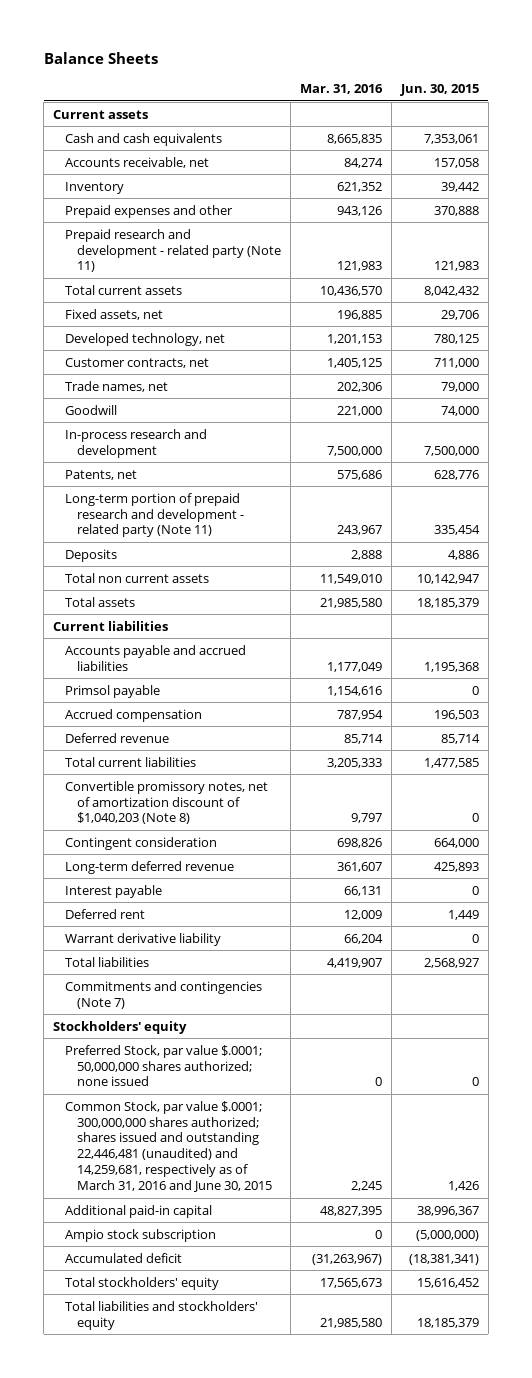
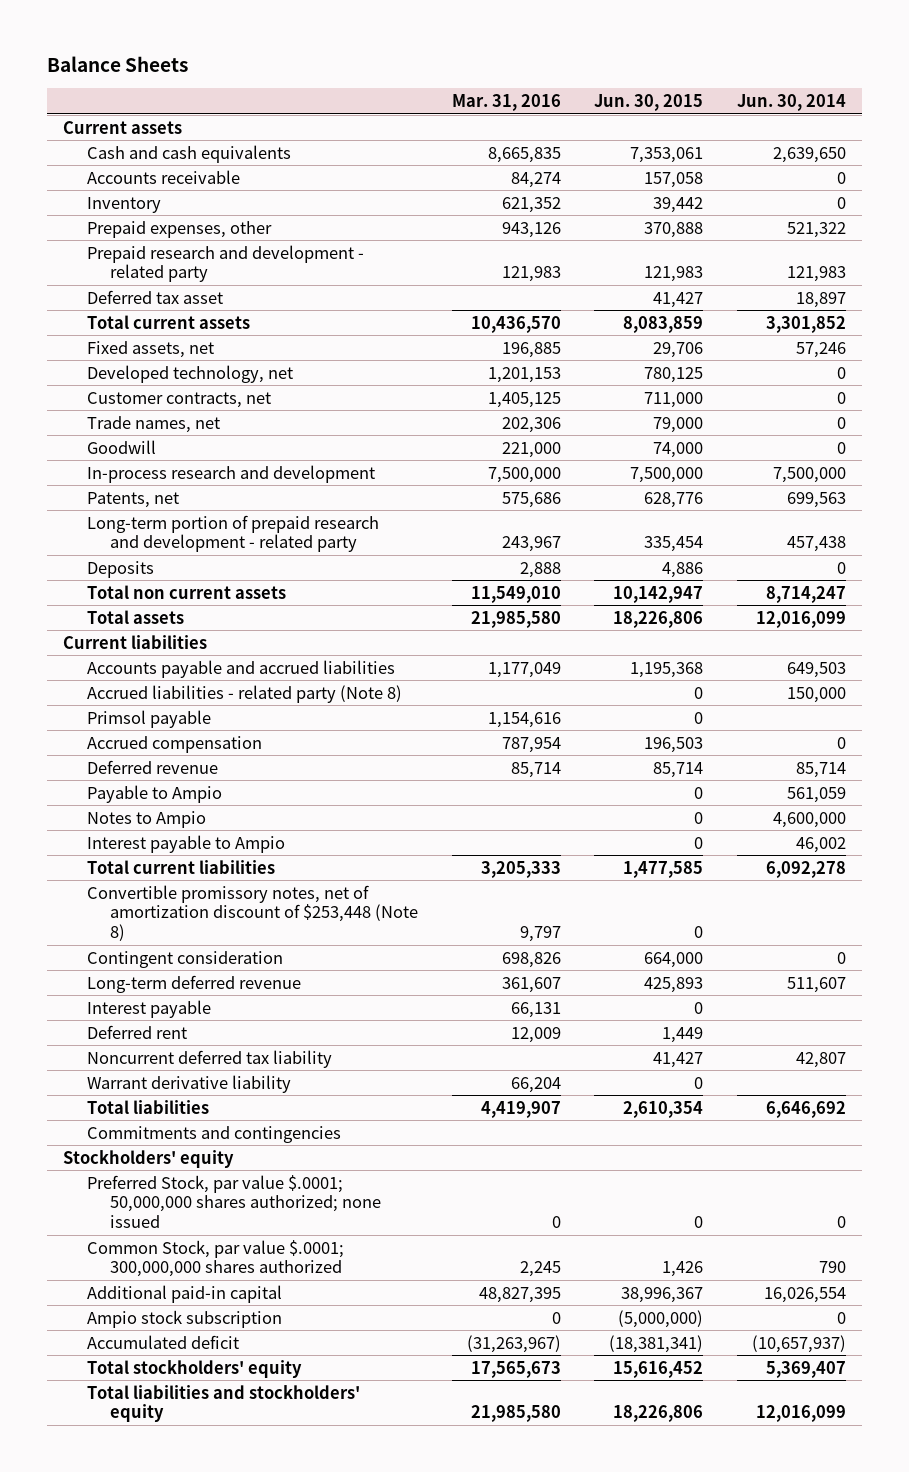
- | Mar. 31, 2016 | Jun. 30, 2015
+ | Mar. 31, 2016 | Jun. 30, 2015 | Jun. 30, 2014
- Accounts receivable, net | 84,274 | 157,058
+ Accounts receivable | 84,274 | 157,058 | 0
- Prepaid expenses and other | 943,126 | 370,888
- Prepaid research and development - related party (Note 11) | 121,983 | 121,983
- Total current assets | 10,436,570 | 8,042,432
+ Prepaid expenses, other | 943,126 | 370,888 | 521,322
+ Prepaid research and development - related party | 121,983 | 121,983 | 121,983
+ Deferred tax asset | | 41,427 | 18,897
+ Total current assets | 10,436,570 | 8,083,859 | 3,301,852
- Long-term portion of prepaid research and development - related party (Note 11) | 243,967 | 335,454
+ Long-term portion of prepaid research and development - related party | 243,967 | 335,454 | 457,438
- Total assets | 21,985,580 | 18,185,379
+ Total assets | 21,985,580 | 18,226,806 | 12,016,099
+ Accrued liabilities - related party (Note 8) | | 0 | 150,000
+ Payable to Ampio | | 0 | 561,059
+ Notes to Ampio | | 0 | 4,600,000
+ Interest payable to Ampio | | 0 | 46,002
- Convertible promissory notes, net of amortization discount of $1,040,203 (Note 8) | 9,797 | 0
+ Convertible promissory notes, net of amortization discount of $253,448 (Note 8) | 9,797 | 0 |
+ Noncurrent deferred tax liability | | 41,427 | 42,807
- Total liabilities | 4,419,907 | 2,568,927
- Commitments and contingencies (Note 7)
+ Total liabilities | 4,419,907 | 2,610,354 | 6,646,692
+ Commitments and contingencies
- Common Stock, par value $.0001; 300,000,000 shares authorized; shares issued and outstanding 22,446,481 (unaudited) and 14,259,681, respectively as of March 31, 2016 and June 30, 2015 | 2,245 | 1,426
+ Common Stock, par value $.0001; 300,000,000 shares authorized | 2,245 | 1,426 | 790
- Total liabilities and stockholders' equity | 21,985,580 | 18,185,379
+ Total liabilities and stockholders' equity | 21,985,580 | 18,226,806 | 12,016,099

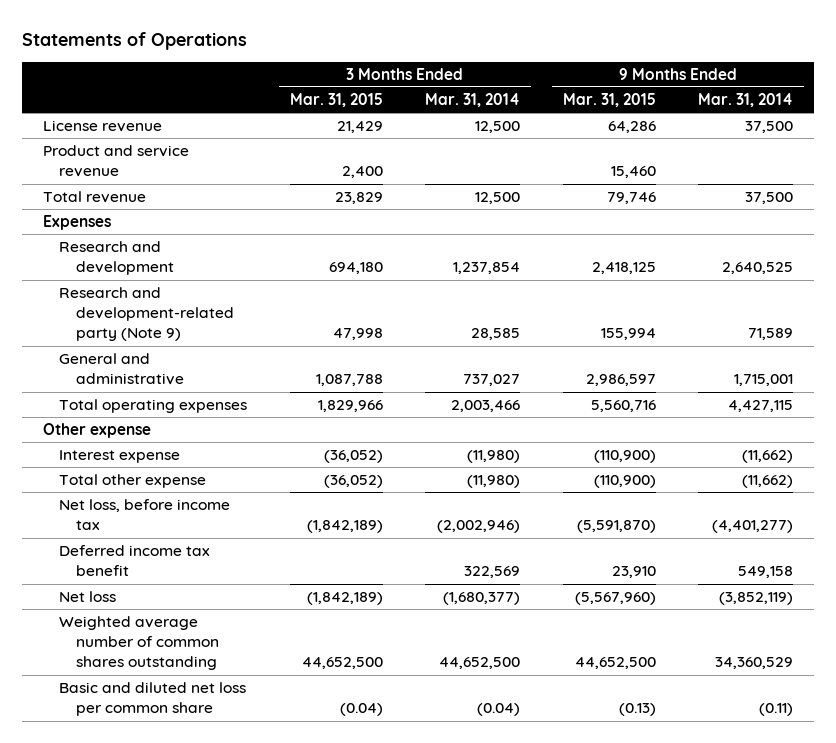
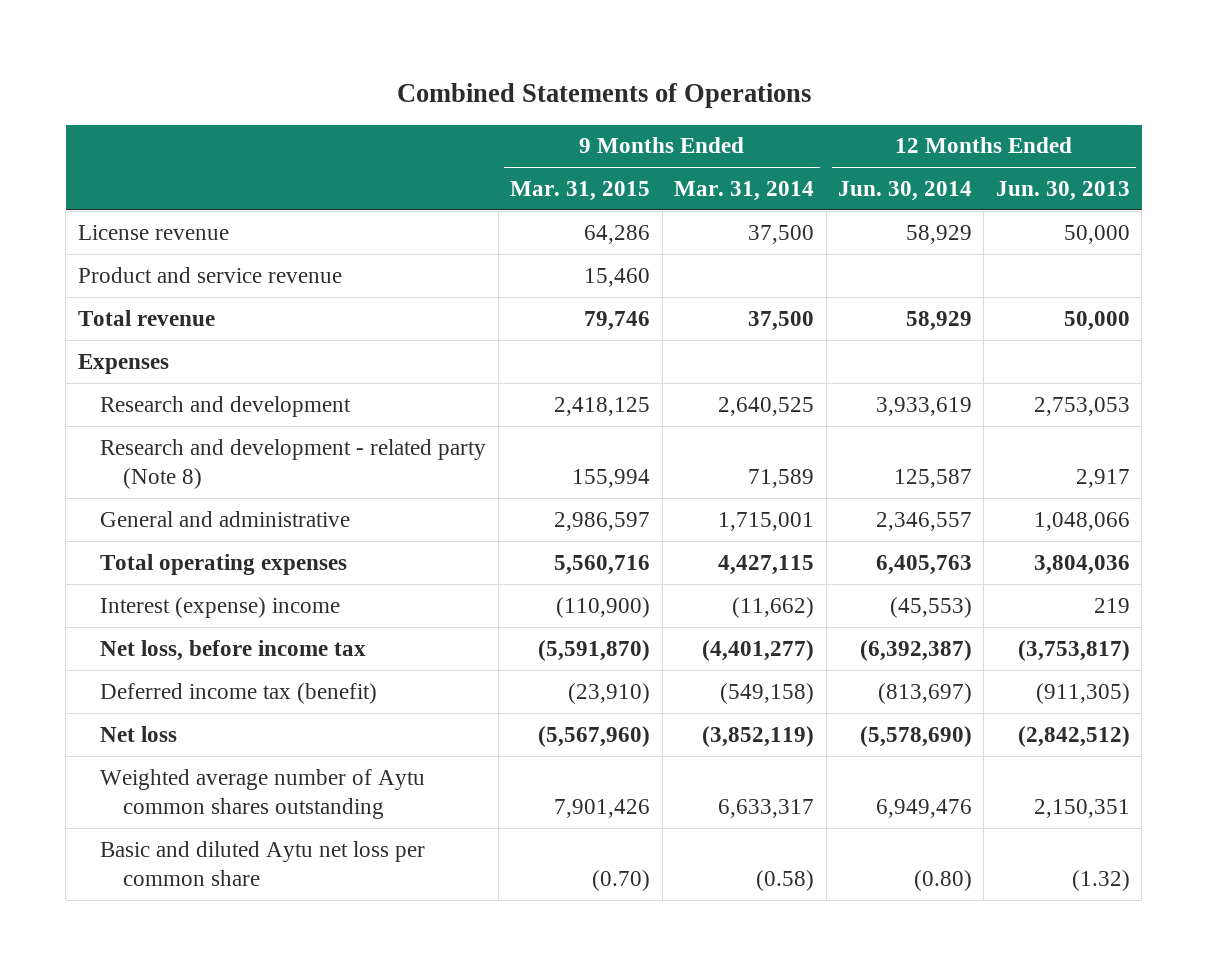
- Statements of Operations
+ Combined Statements of Operations
- | 3 Months Ended Mar. 31, 2015 | 3 Months Ended Mar. 31, 2014 | 9 Months Ended Mar. 31, 2015 | 9 Months Ended Mar. 31, 2014
+ | 9 Months Ended Mar. 31, 2015 | 9 Months Ended Mar. 31, 2014 | 12 Months Ended Jun. 30, 2014 | 12 Months Ended Jun. 30, 2013
- Research and development-related party (Note 9) | 47,998 | 28,585 | 155,994 | 71,589
+ Research and development - related party (Note 8) | 155,994 | 71,589 | 125,587 | 2,917
- Other expense
- Interest expense | (36,052) | (11,980) | (110,900) | (11,662)
- Total other expense | (36,052) | (11,980) | (110,900) | (11,662)
+ Interest (expense) income | (110,900) | (11,662) | (45,553) | 219
- Deferred income tax benefit | | 322,569 | 23,910 | 549,158
+ Deferred income tax (benefit) | (23,910) | (549,158) | (813,697) | (911,305)
- Weighted average number of common shares outstanding | 44,652,500 | 44,652,500 | 44,652,500 | 34,360,529
- Basic and diluted net loss per common share | (0.04) | (0.04) | (0.13) | (0.11)
+ Weighted average number of Aytu common shares outstanding | 7,901,426 | 6,633,317 | 6,949,476 | 2,150,351
+ Basic and diluted Aytu net loss per common share | (0.70) | (0.58) | (0.80) | (1.32)

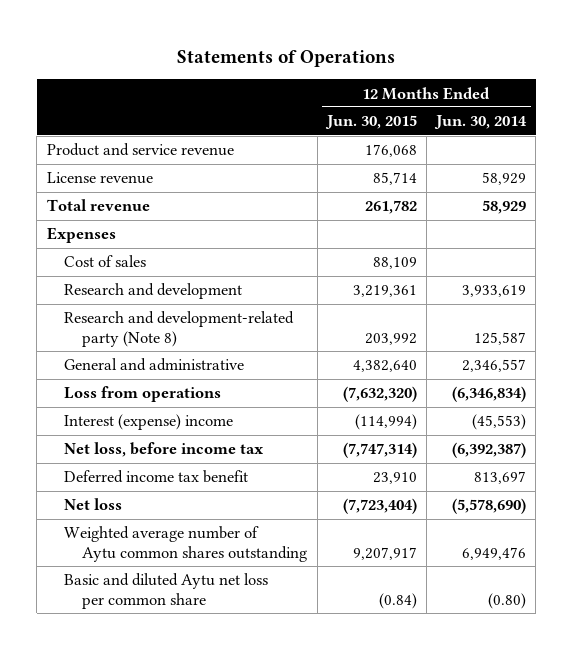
- Combined Statements of Operations
+ Statements of Operations
- | 9 Months Ended Mar. 31, 2015 | 9 Months Ended Mar. 31, 2014 | 12 Months Ended Jun. 30, 2014 | 12 Months Ended Jun. 30, 2013
+ | 12 Months Ended Jun. 30, 2015 | 12 Months Ended Jun. 30, 2014
moved down: License revenue | 85,714 | 58,929
+ Cost of sales | 88,109 |
- Research and development - related party (Note 8) | 155,994 | 71,589 | 125,587 | 2,917
+ Research and development-related party (Note 8) | 203,992 | 125,587
- Total operating expenses | 5,560,716 | 4,427,115 | 6,405,763 | 3,804,036
+ Loss from operations | (7,632,320) | (6,346,834)
- Deferred income tax (benefit) | (23,910) | (549,158) | (813,697) | (911,305)
+ Deferred income tax benefit | 23,910 | 813,697

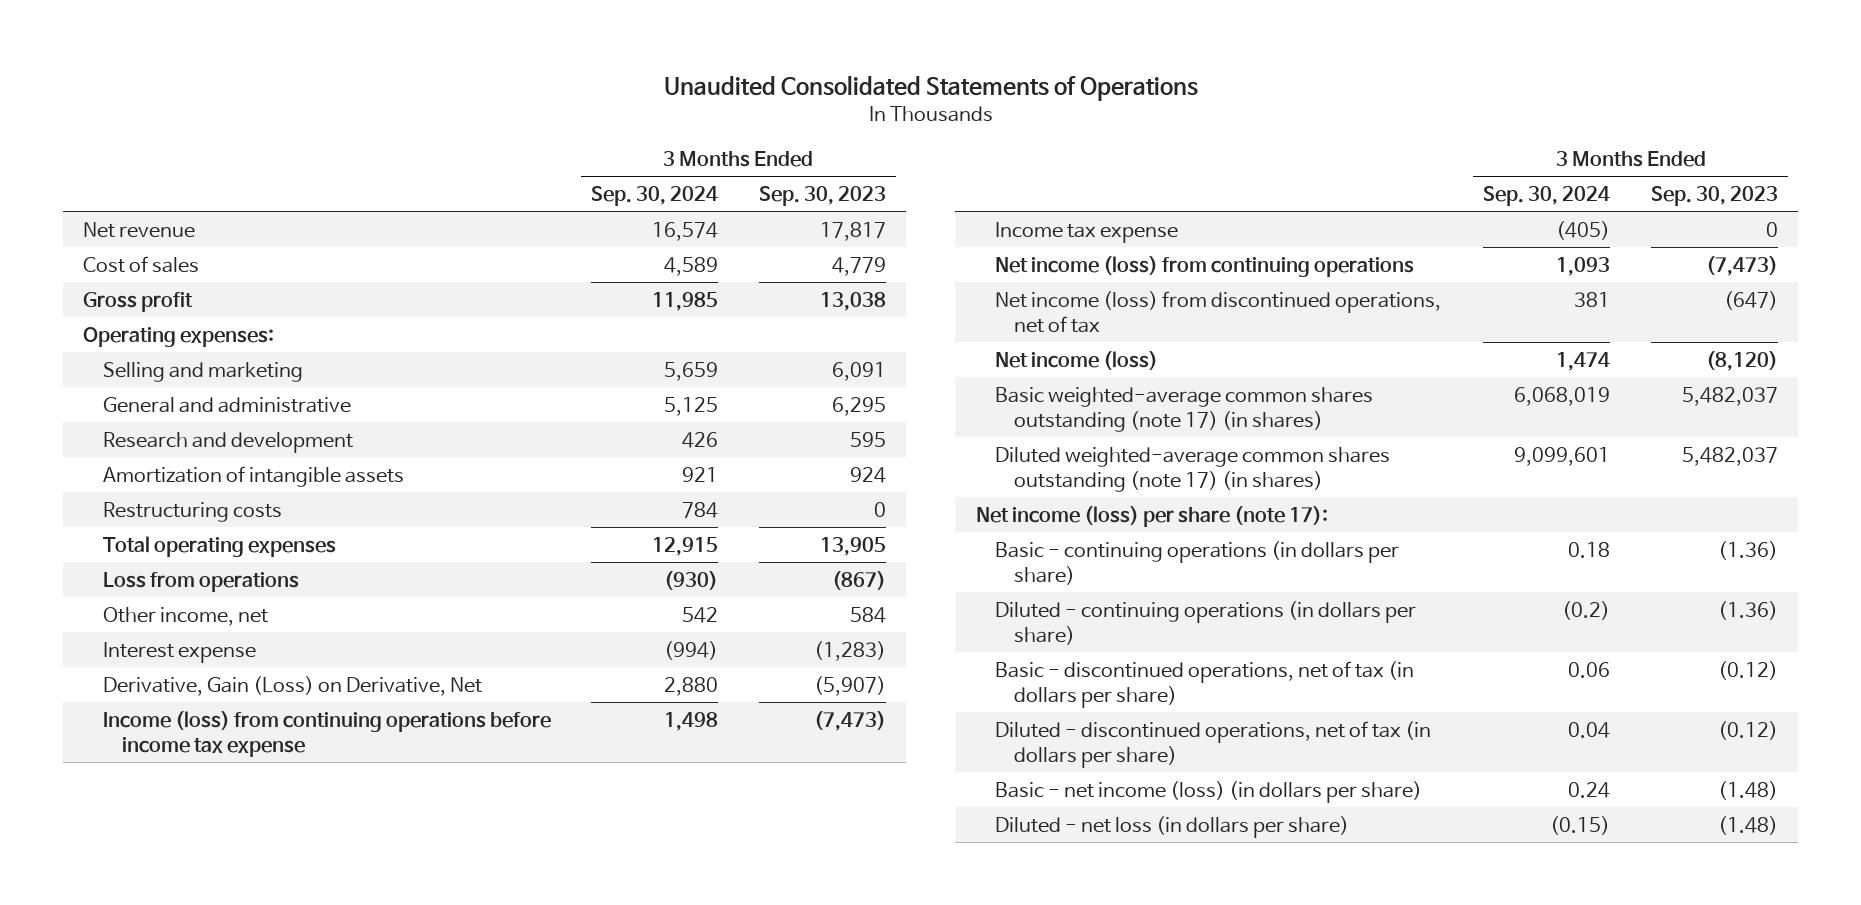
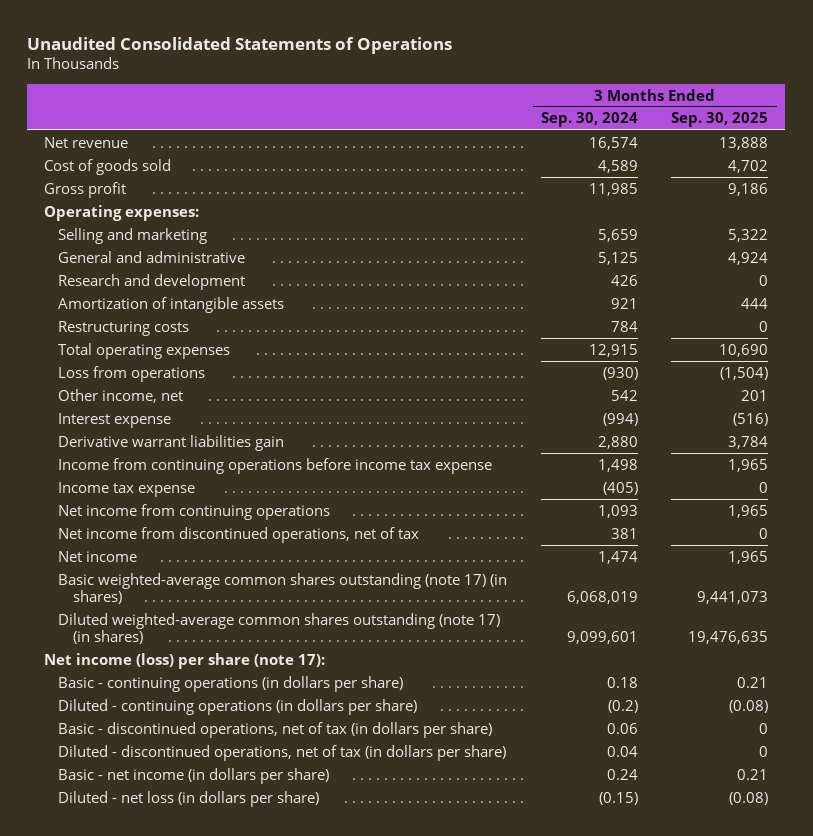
- | 3 Months Ended Sep. 30, 2024 | 3 Months Ended Sep. 30, 2023
+ | 3 Months Ended Sep. 30, 2024 | 3 Months Ended Sep. 30, 2025
- Cost of sales | 4,589 | 4,779
+ Cost of goods sold | 4,589 | 4,702
- Derivative, Gain (Loss) on Derivative, Net | 2,880 | (5,907)
- Income (loss) from continuing operations before income tax expense | 1,498 | (7,473)
+ Derivative warrant liabilities gain | 2,880 | 3,784
+ Income from continuing operations before income tax expense | 1,498 | 1,965
- Net income (loss) from continuing operations | 1,093 | (7,473)
- Net income (loss) from discontinued operations, net of tax | 381 | (647)
- Net income (loss) | 1,474 | (8,120)
+ Net income from continuing operations | 1,093 | 1,965
+ Net income from discontinued operations, net of tax | 381 | 0
+ Net income | 1,474 | 1,965
- Basic - net income (loss) (in dollars per share) | 0.24 | (1.48)
+ Basic - net income (in dollars per share) | 0.24 | 0.21

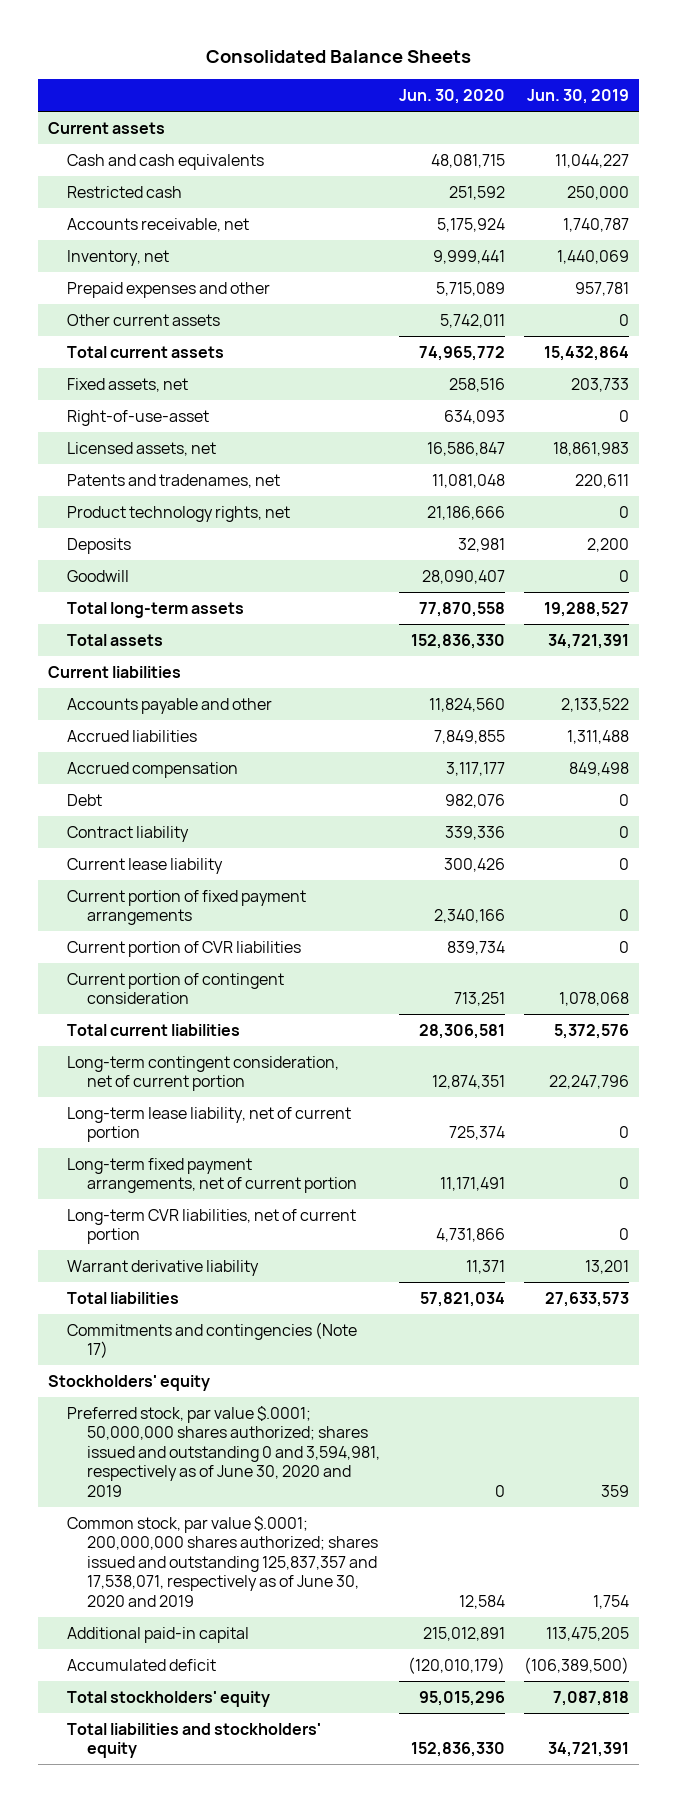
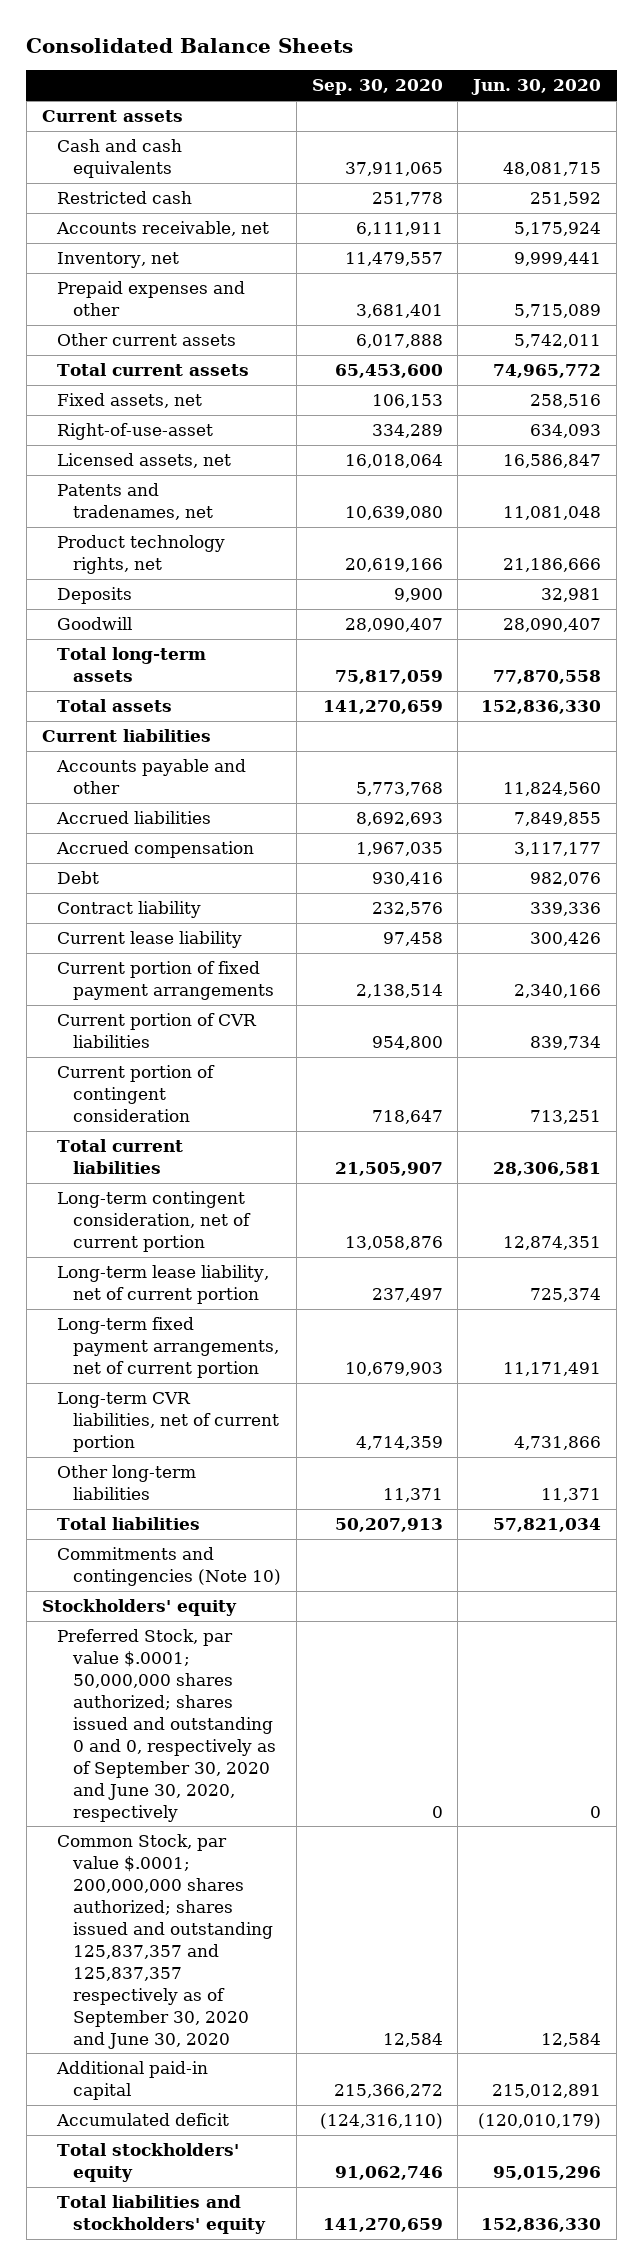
- | Jun. 30, 2020 | Jun. 30, 2019
+ | Sep. 30, 2020 | Jun. 30, 2020
- Warrant derivative liability | 11,371 | 13,201
+ Other long-term liabilities | 11,371 | 11,371
- Commitments and contingencies (Note 17)
+ Commitments and contingencies (Note 10)
- Preferred stock, par value $.0001; 50,000,000 shares authorized; shares issued and outstanding 0 and 3,594,981, respectively as of June 30, 2020 and 2019 | 0 | 359
- Common stock, par value $.0001; 200,000,000 shares authorized; shares issued and outstanding 125,837,357 and 17,538,071, respectively as of June 30, 2020 and 2019 | 12,584 | 1,754
+ Preferred Stock, par value $.0001; 50,000,000 shares authorized; shares issued and outstanding 0 and 0, respectively as of September 30, 2020 and June 30, 2020, respectively | 0 | 0
+ Common Stock, par value $.0001; 200,000,000 shares authorized; shares issued and outstanding 125,837,357 and 125,837,357 respectively as of September 30, 2020 and June 30, 2020 | 12,584 | 12,584

